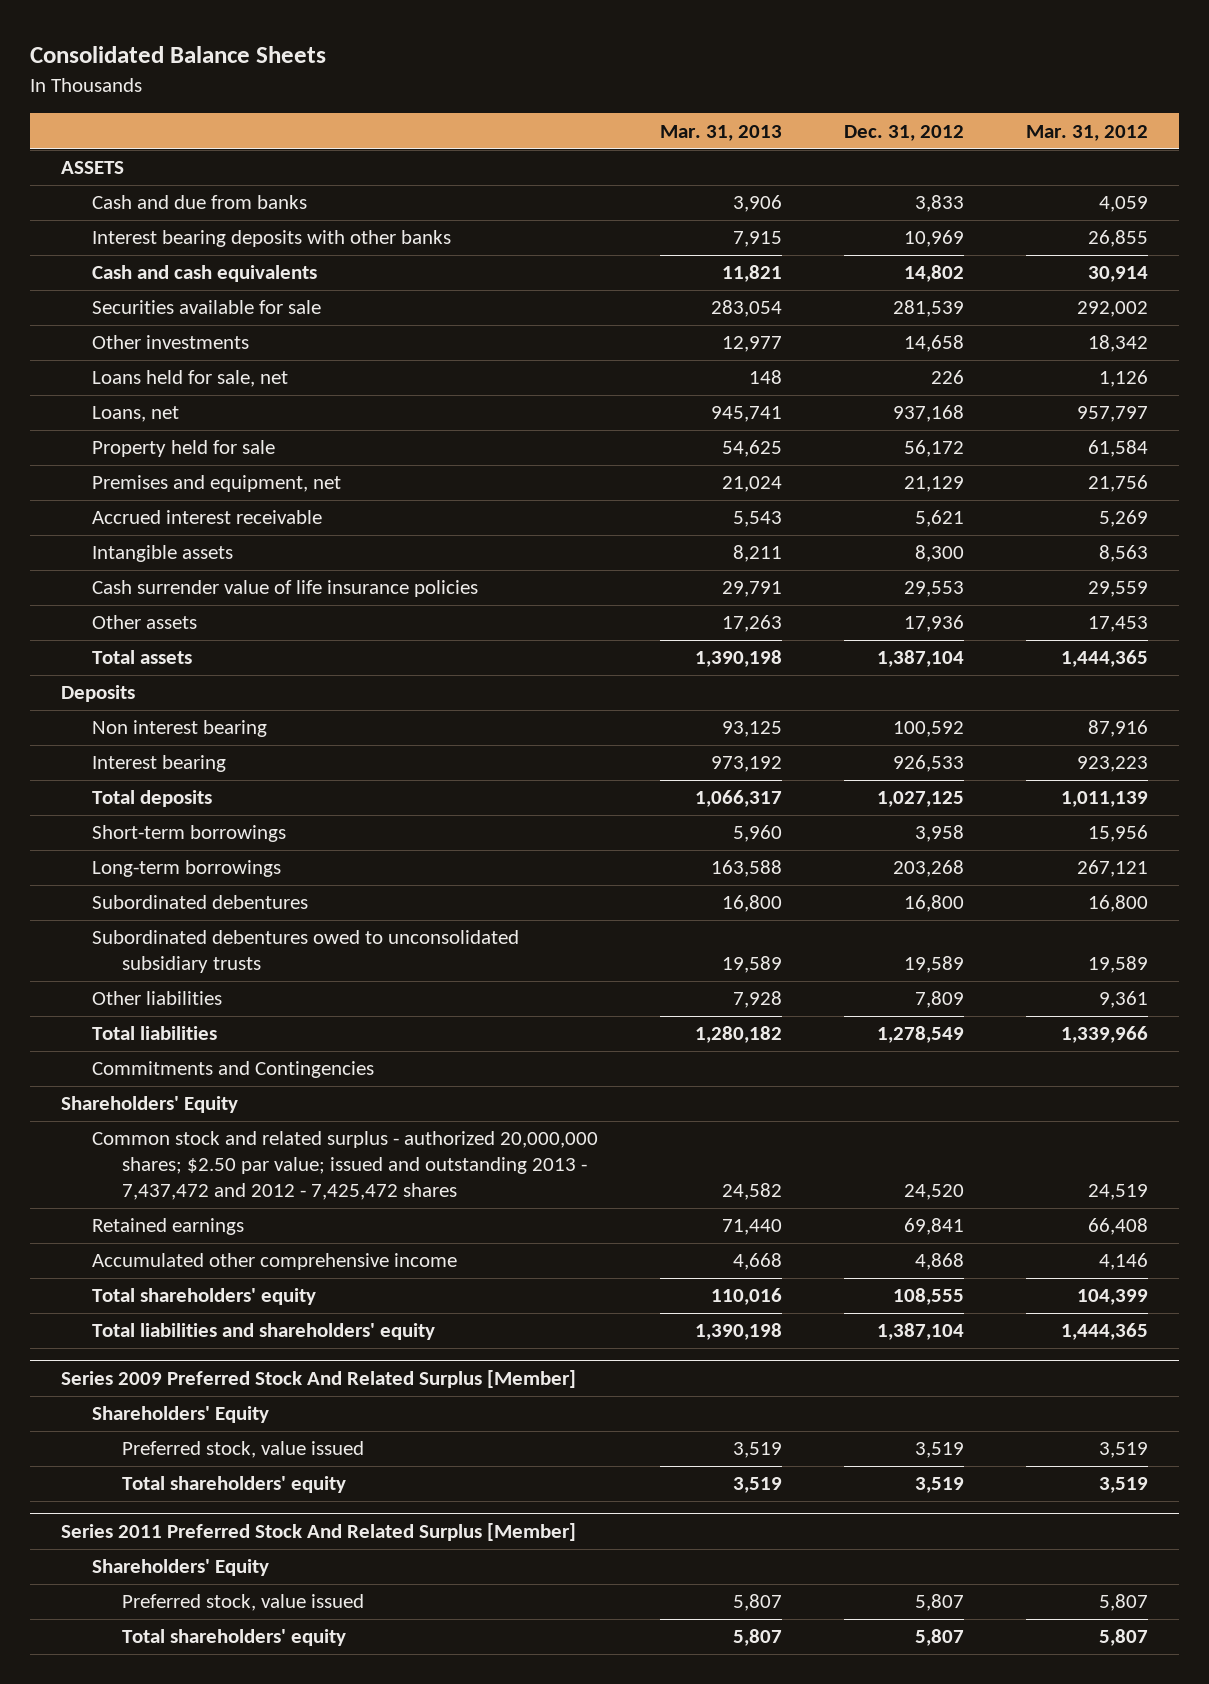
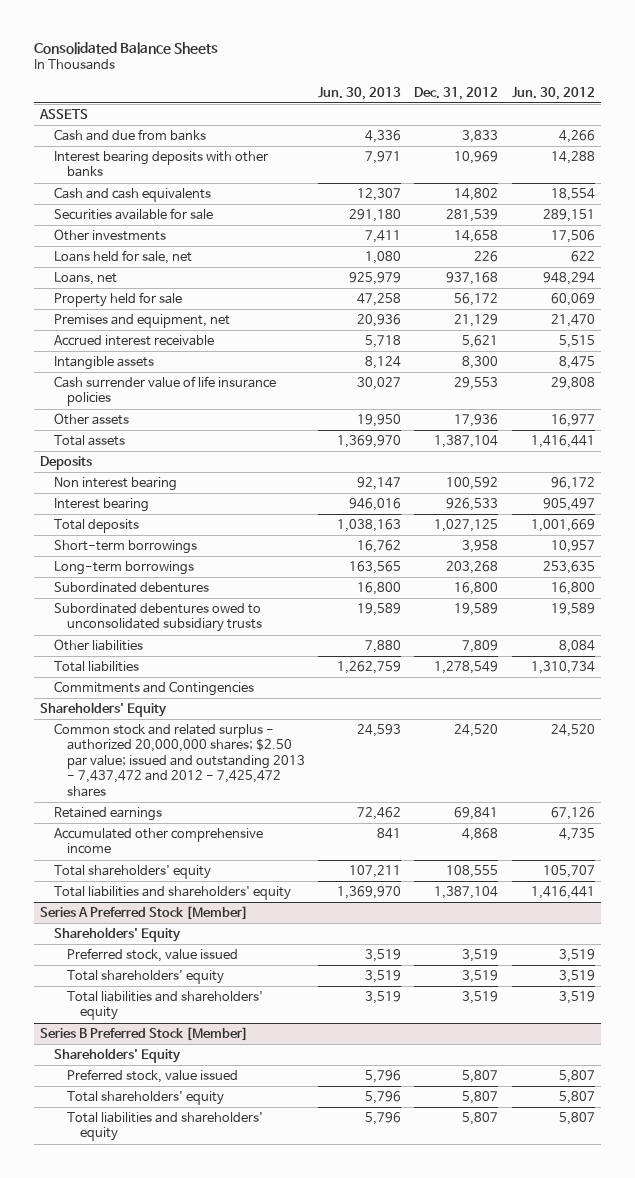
- | Mar. 31, 2013 | Dec. 31, 2012 | Mar. 31, 2012
+ | Jun. 30, 2013 | Dec. 31, 2012 | Jun. 30, 2012
- Series 2009 Preferred Stock And Related Surplus [Member]
+ Series A Preferred Stock [Member]
- Series 2011 Preferred Stock And Related Surplus [Member]
+ Total liabilities and shareholders' equity | 3,519 | 3,519 | 3,519
+ Series B Preferred Stock [Member]
+ Total liabilities and shareholders' equity | 5,796 | 5,807 | 5,807

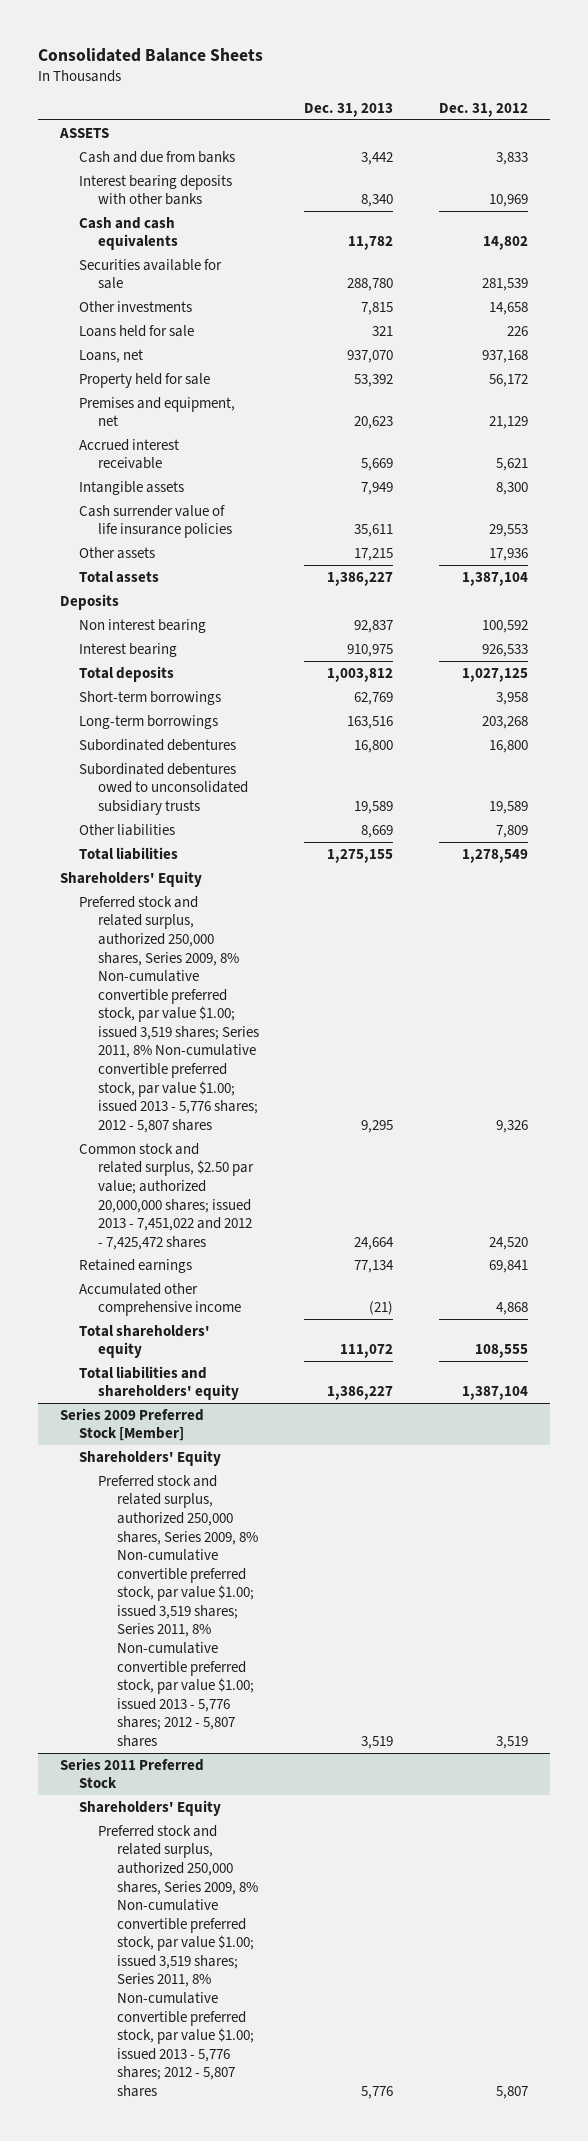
- | Jun. 30, 2013 | Dec. 31, 2012 | Jun. 30, 2012
+ | Dec. 31, 2013 | Dec. 31, 2012
- Loans held for sale, net | 1,080 | 226 | 622
+ Loans held for sale | 321 | 226
- Commitments and Contingencies
- Common stock and related surplus - authorized 20,000,000 shares; $2.50 par value; issued and outstanding 2013 - 7,437,472 and 2012 - 7,425,472 shares | 24,593 | 24,520 | 24,520
+ Preferred stock and related surplus, authorized 250,000 shares, Series 2009, 8% Non-cumulative convertible preferred stock, par value $1.00; issued 3,519 shares; Series 2011, 8% Non-cumulative convertible preferred stock, par value $1.00; issued 2013 - 5,776 shares; 2012 - 5,807 shares | 9,295 | 9,326
+ Common stock and related surplus, $2.50 par value; authorized 20,000,000 shares; issued 2013 - 7,451,022 and 2012 - 7,425,472 shares | 24,664 | 24,520
- Series A Preferred Stock [Member]
+ Series 2009 Preferred Stock [Member]
- Preferred stock, value issued | 3,519 | 3,519 | 3,519
- Total shareholders' equity | 3,519 | 3,519 | 3,519
- Total liabilities and shareholders' equity | 3,519 | 3,519 | 3,519
- Series B Preferred Stock [Member]
+ Preferred stock and related surplus, authorized 250,000 shares, Series 2009, 8% Non-cumulative convertible preferred stock, par value $1.00; issued 3,519 shares; Series 2011, 8% Non-cumulative convertible preferred stock, par value $1.00; issued 2013 - 5,776 shares; 2012 - 5,807 shares | 3,519 | 3,519
+ Series 2011 Preferred Stock
- Preferred stock, value issued | 5,796 | 5,807 | 5,807
- Total shareholders' equity | 5,796 | 5,807 | 5,807
- Total liabilities and shareholders' equity | 5,796 | 5,807 | 5,807
+ Preferred stock and related surplus, authorized 250,000 shares, Series 2009, 8% Non-cumulative convertible preferred stock, par value $1.00; issued 3,519 shares; Series 2011, 8% Non-cumulative convertible preferred stock, par value $1.00; issued 2013 - 5,776 shares; 2012 - 5,807 shares | 5,776 | 5,807

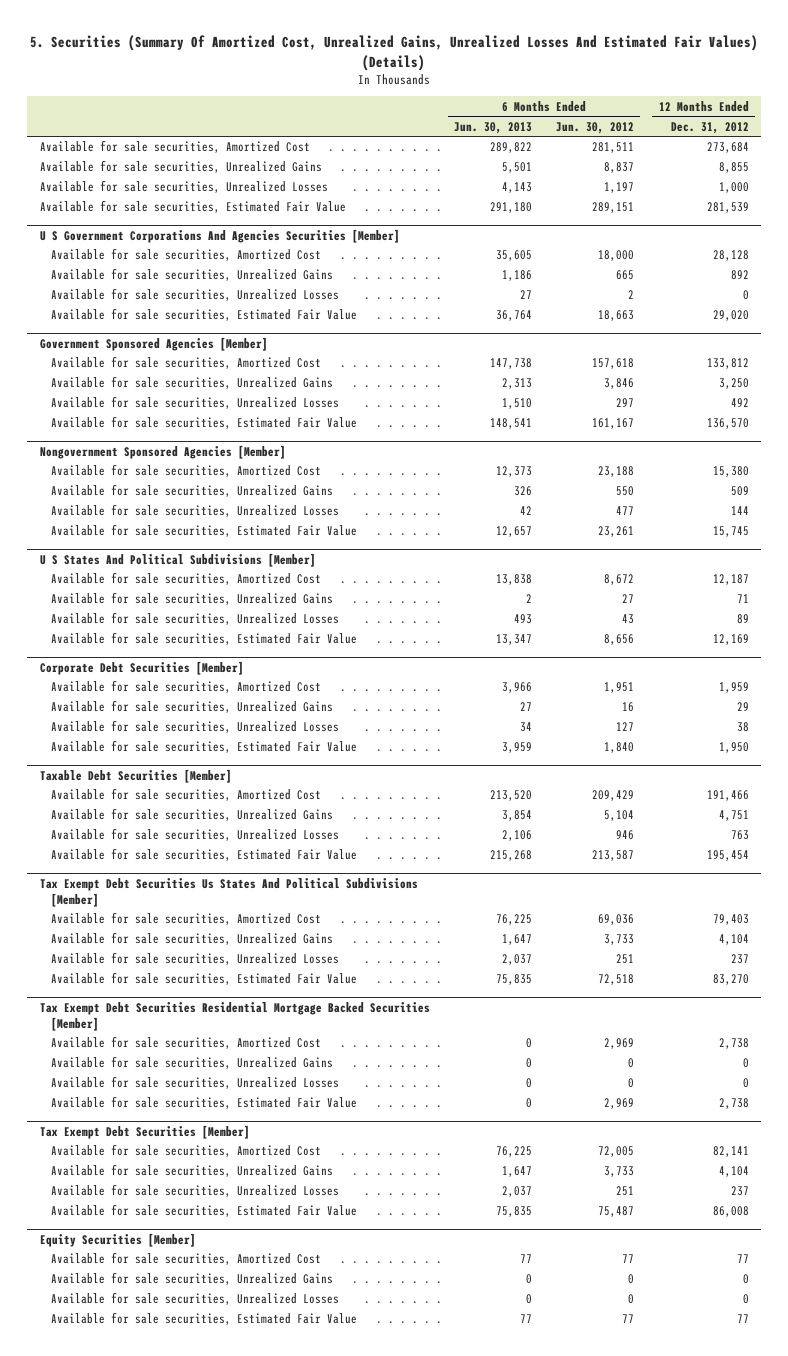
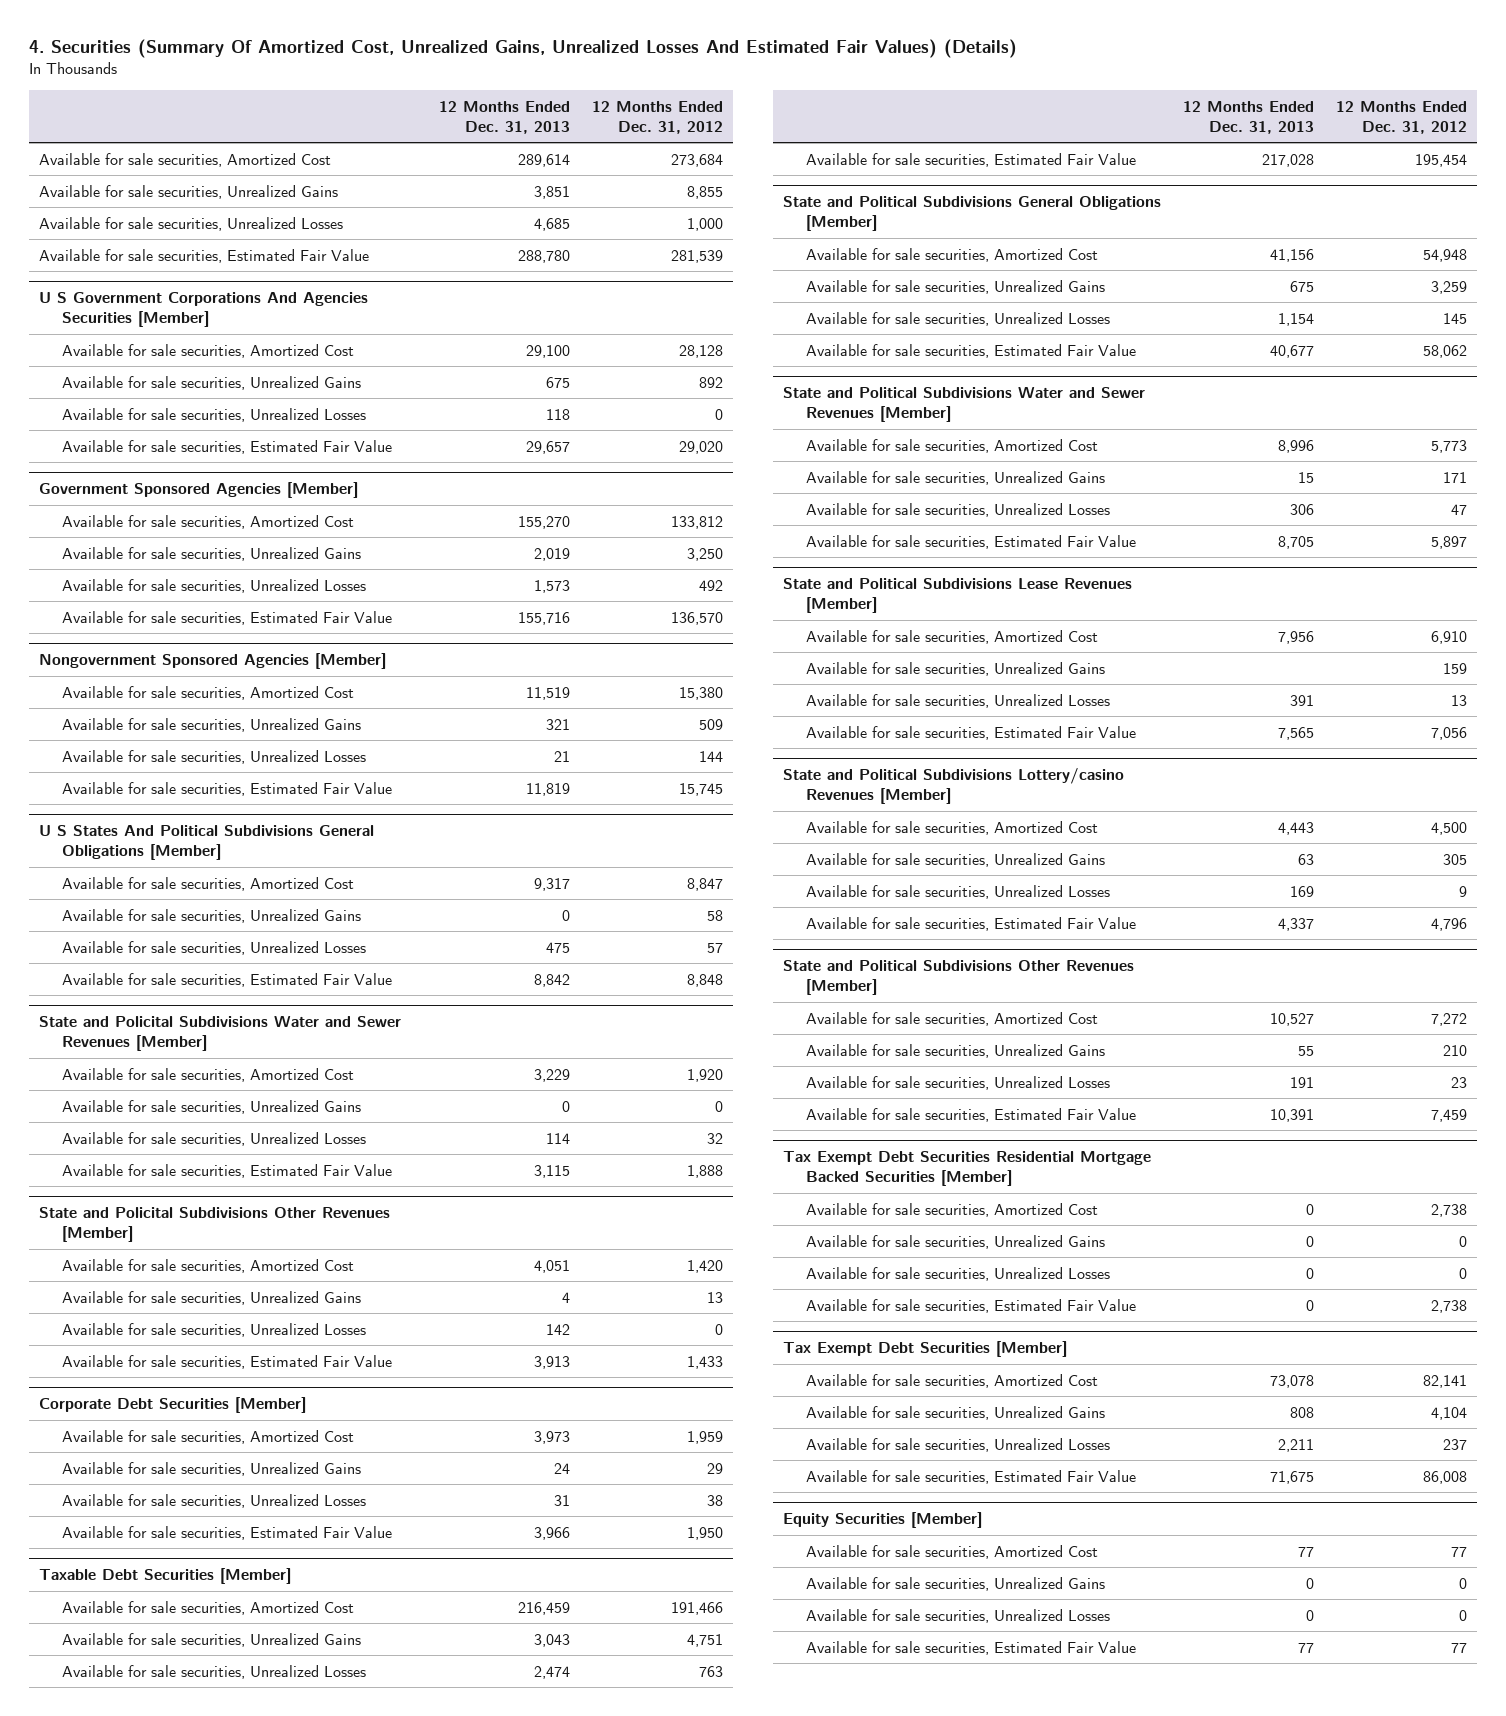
- 5. Securities (Summary Of Amortized Cost, Unrealized Gains, Unrealized Losses And Estimated Fair Values) (Details)
+ 4. Securities (Summary Of Amortized Cost, Unrealized Gains, Unrealized Losses And Estimated Fair Values) (Details)
- | 6 Months Ended Jun. 30, 2013 | 6 Months Ended Jun. 30, 2012 | 12 Months Ended Dec. 31, 2012
+ | 12 Months Ended Dec. 31, 2013 | 12 Months Ended Dec. 31, 2012
- U S States And Political Subdivisions [Member]
- Available for sale securities, Amortized Cost | 13,838 | 8,672 | 12,187
- Available for sale securities, Unrealized Gains | 2 | 27 | 71
- Available for sale securities, Unrealized Losses | 493 | 43 | 89
- Available for sale securities, Estimated Fair Value | 13,347 | 8,656 | 12,169
+ U S States And Political Subdivisions General Obligations [Member]
+ Available for sale securities, Amortized Cost | 9,317 | 8,847
+ Available for sale securities, Unrealized Gains | 0 | 58
+ Available for sale securities, Unrealized Losses | 475 | 57
+ Available for sale securities, Estimated Fair Value | 8,842 | 8,848
+ State and Policital Subdivisions Water and Sewer Revenues [Member]
+ Available for sale securities, Amortized Cost | 3,229 | 1,920
+ Available for sale securities, Unrealized Gains | 0 | 0
+ Available for sale securities, Unrealized Losses | 114 | 32
+ Available for sale securities, Estimated Fair Value | 3,115 | 1,888
+ State and Policital Subdivisions Other Revenues [Member]
+ Available for sale securities, Amortized Cost | 4,051 | 1,420
+ Available for sale securities, Unrealized Gains | 4 | 13
+ Available for sale securities, Unrealized Losses | 142 | 0
+ Available for sale securities, Estimated Fair Value | 3,913 | 1,433
- Tax Exempt Debt Securities Us States And Political Subdivisions [Member]
- Available for sale securities, Amortized Cost | 76,225 | 69,036 | 79,403
- Available for sale securities, Unrealized Gains | 1,647 | 3,733 | 4,104
- Available for sale securities, Unrealized Losses | 2,037 | 251 | 237
- Available for sale securities, Estimated Fair Value | 75,835 | 72,518 | 83,270
+ State and Political Subdivisions General Obligations [Member]
+ Available for sale securities, Amortized Cost | 41,156 | 54,948
+ Available for sale securities, Unrealized Gains | 675 | 3,259
+ Available for sale securities, Unrealized Losses | 1,154 | 145
+ Available for sale securities, Estimated Fair Value | 40,677 | 58,062
+ State and Political Subdivisions Water and Sewer Revenues [Member]
+ Available for sale securities, Amortized Cost | 8,996 | 5,773
+ Available for sale securities, Unrealized Gains | 15 | 171
+ Available for sale securities, Unrealized Losses | 306 | 47
+ Available for sale securities, Estimated Fair Value | 8,705 | 5,897
+ State and Political Subdivisions Lease Revenues [Member]
+ Available for sale securities, Amortized Cost | 7,956 | 6,910
+ Available for sale securities, Unrealized Gains | | 159
+ Available for sale securities, Unrealized Losses | 391 | 13
+ Available for sale securities, Estimated Fair Value | 7,565 | 7,056
+ State and Political Subdivisions Lottery/casino Revenues [Member]
+ Available for sale securities, Amortized Cost | 4,443 | 4,500
+ Available for sale securities, Unrealized Gains | 63 | 305
+ Available for sale securities, Unrealized Losses | 169 | 9
+ Available for sale securities, Estimated Fair Value | 4,337 | 4,796
+ State and Political Subdivisions Other Revenues [Member]
+ Available for sale securities, Amortized Cost | 10,527 | 7,272
+ Available for sale securities, Unrealized Gains | 55 | 210
+ Available for sale securities, Unrealized Losses | 191 | 23
+ Available for sale securities, Estimated Fair Value | 10,391 | 7,459

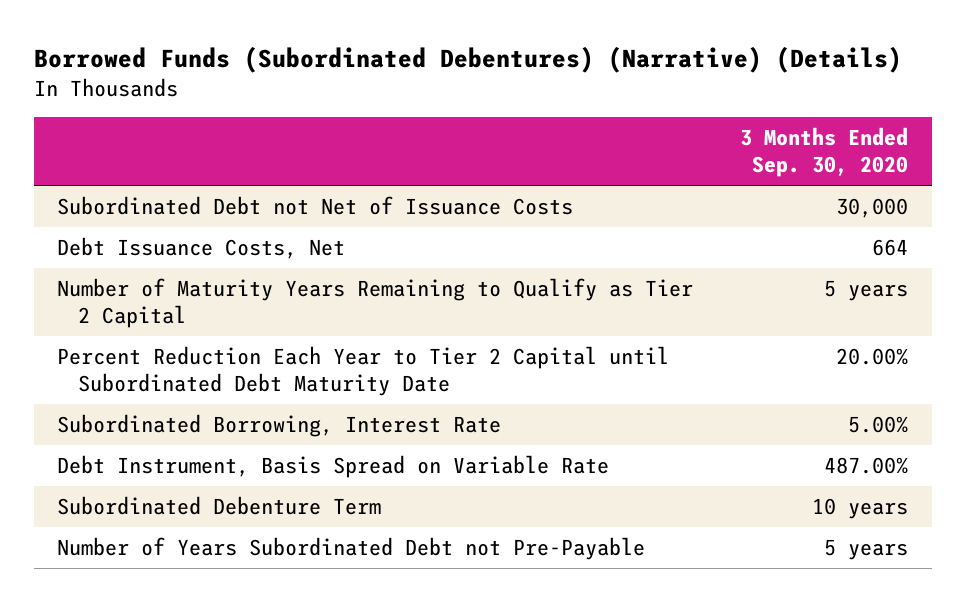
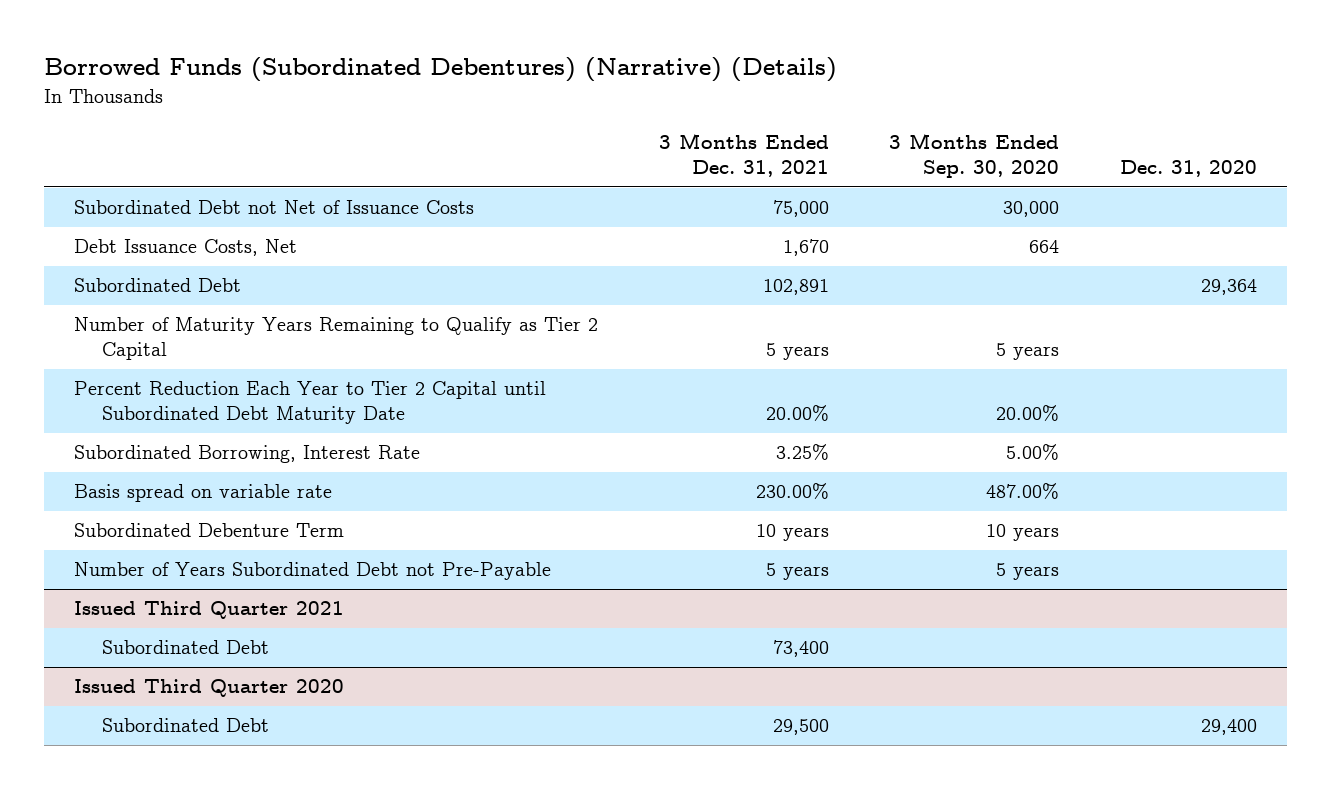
- | 3 Months Ended Sep. 30, 2020
+ | 3 Months Ended Dec. 31, 2021 | 3 Months Ended Sep. 30, 2020 | Dec. 31, 2020
+ Subordinated Debt | 102,891 | | 29,364
- Debt Instrument, Basis Spread on Variable Rate | 487.00%
+ Basis spread on variable rate | 230.00% | 487.00% |
+ Issued Third Quarter 2021
+ Subordinated Debt | 73,400 | |
+ Issued Third Quarter 2020
+ Subordinated Debt | 29,500 | | 29,400

